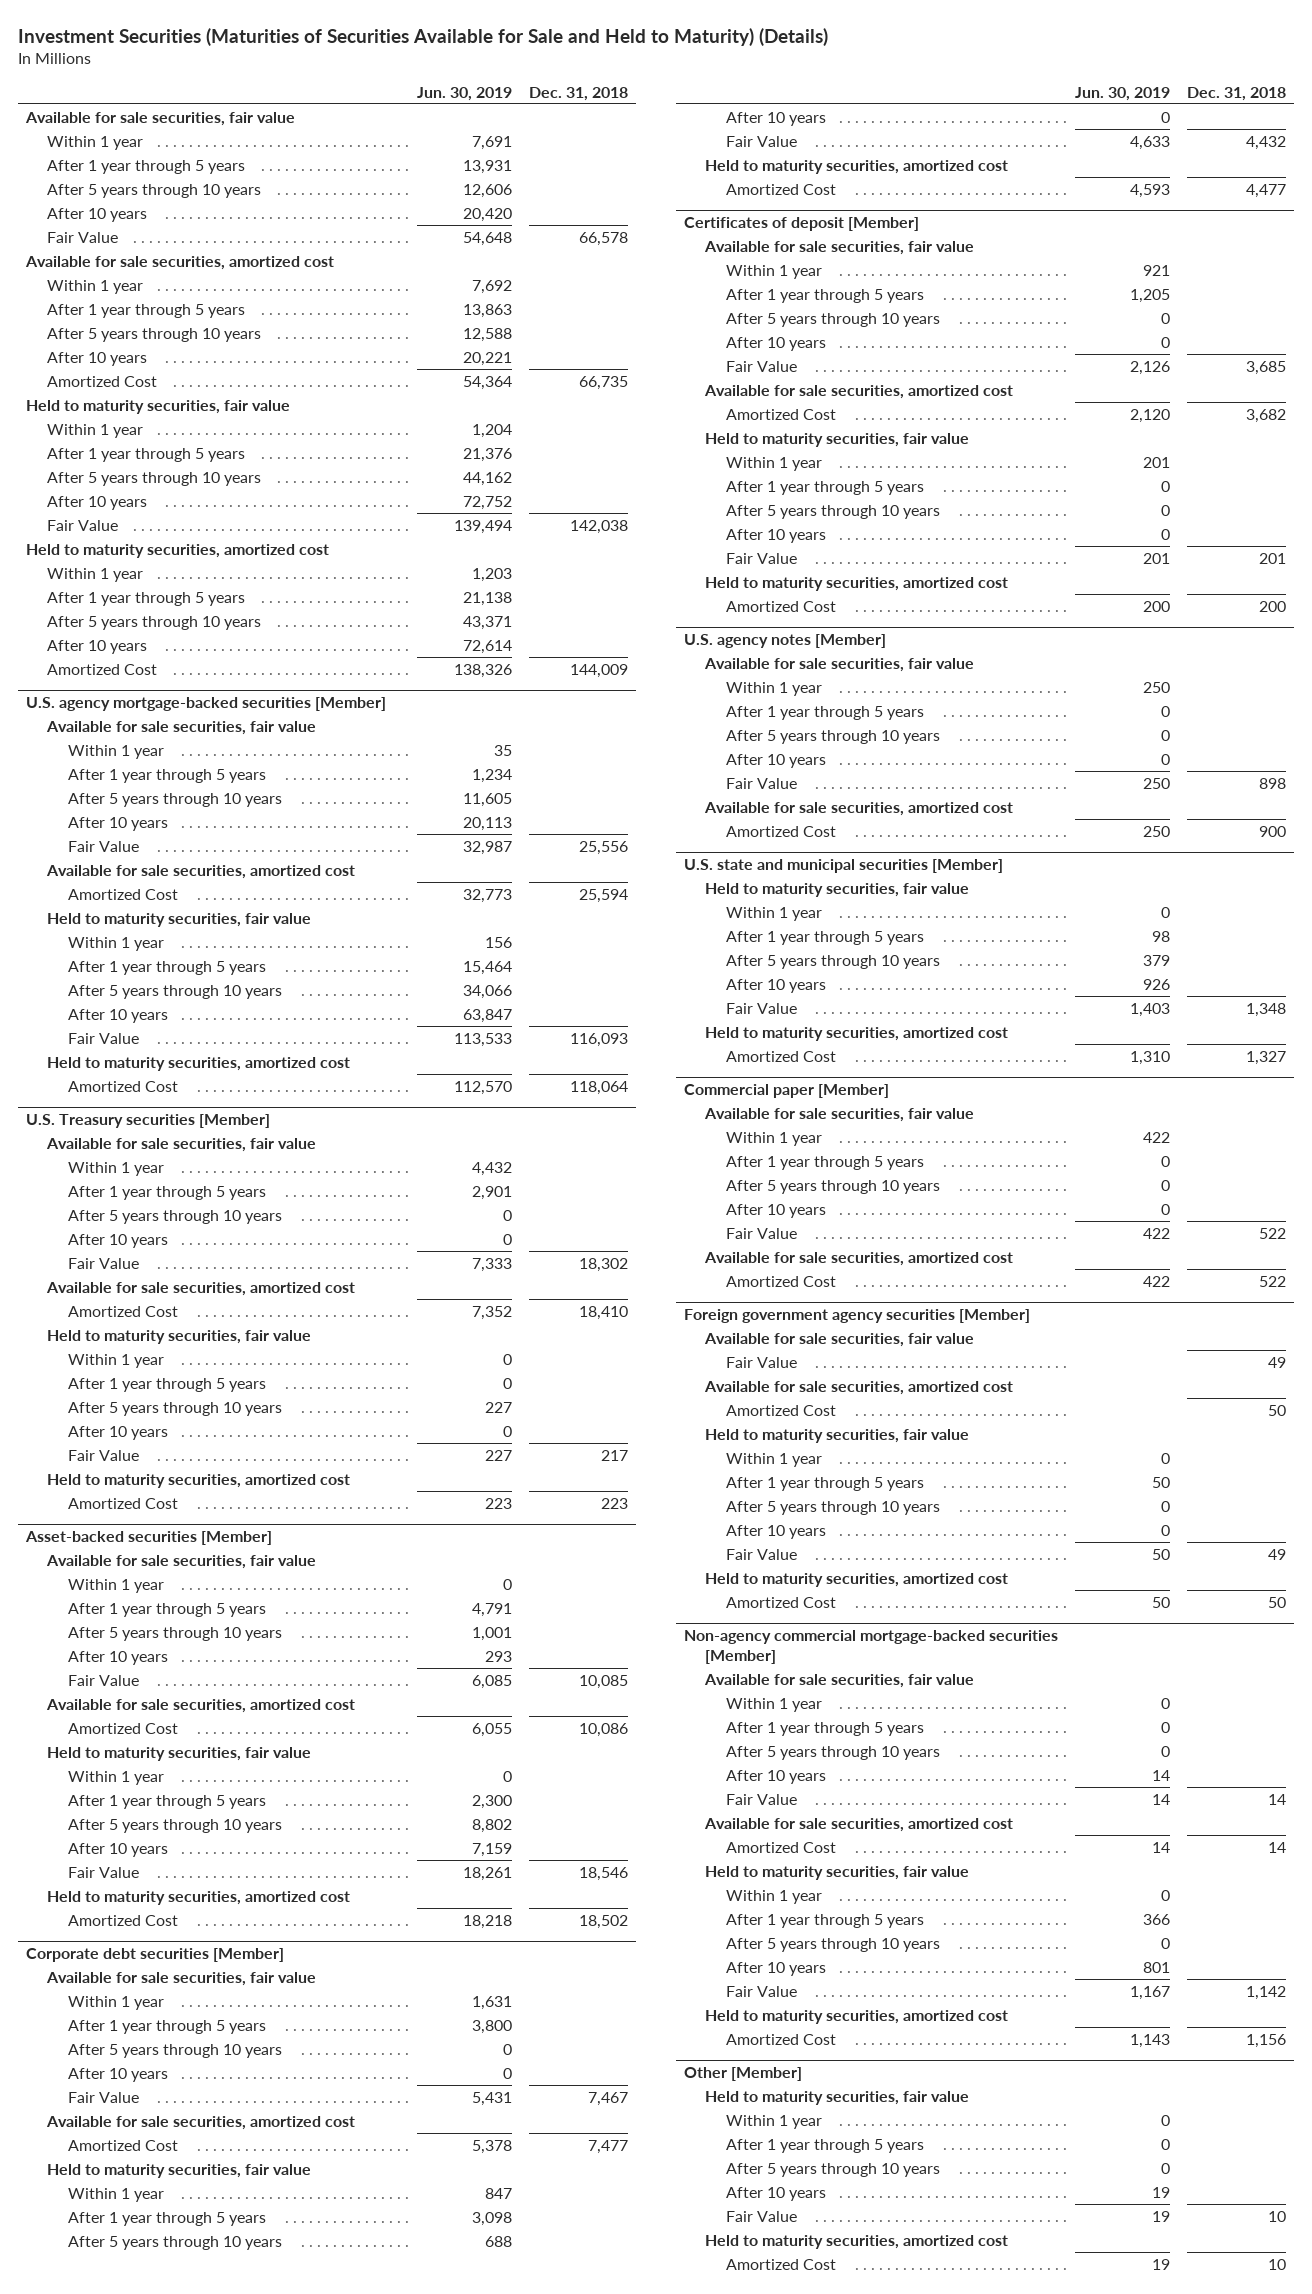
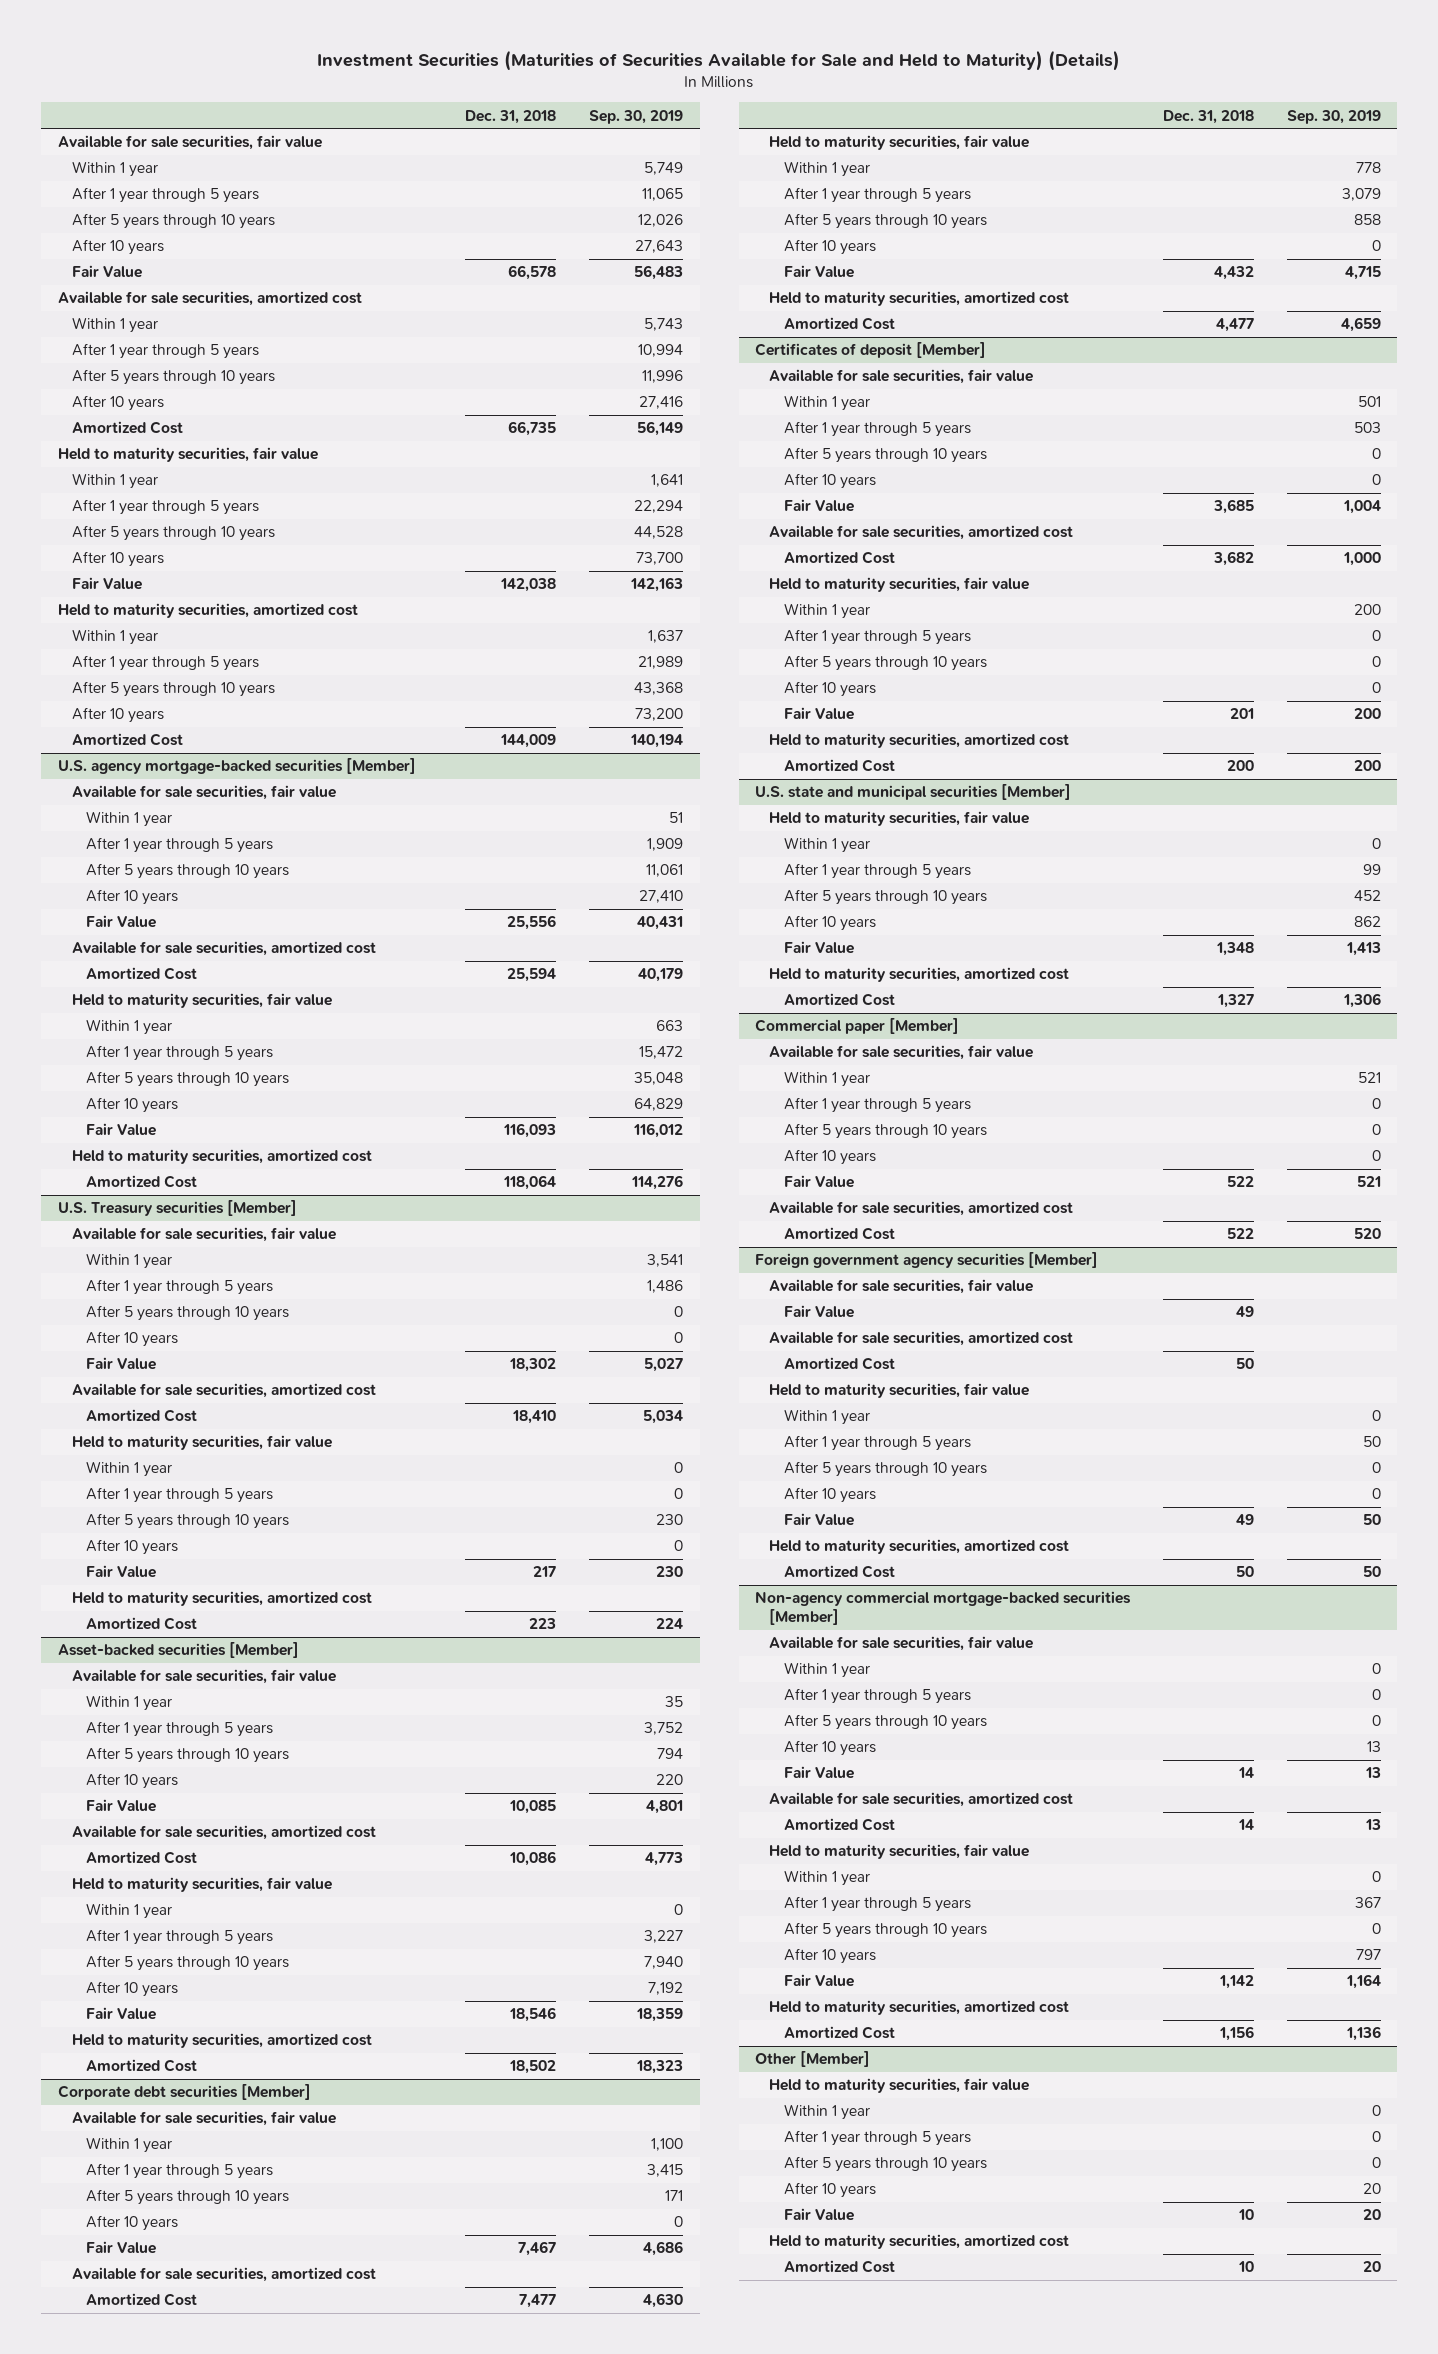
- | Jun. 30, 2019 | Dec. 31, 2018
+ | Dec. 31, 2018 | Sep. 30, 2019
- U.S. agency notes [Member]
- Available for sale securities, fair value
- Within 1 year | 250 |
- After 1 year through 5 years | 0 |
- After 5 years through 10 years | 0 |
- After 10 years | 0 |
- Fair Value | 250 | 898
- Available for sale securities, amortized cost
- Amortized Cost | 250 | 900

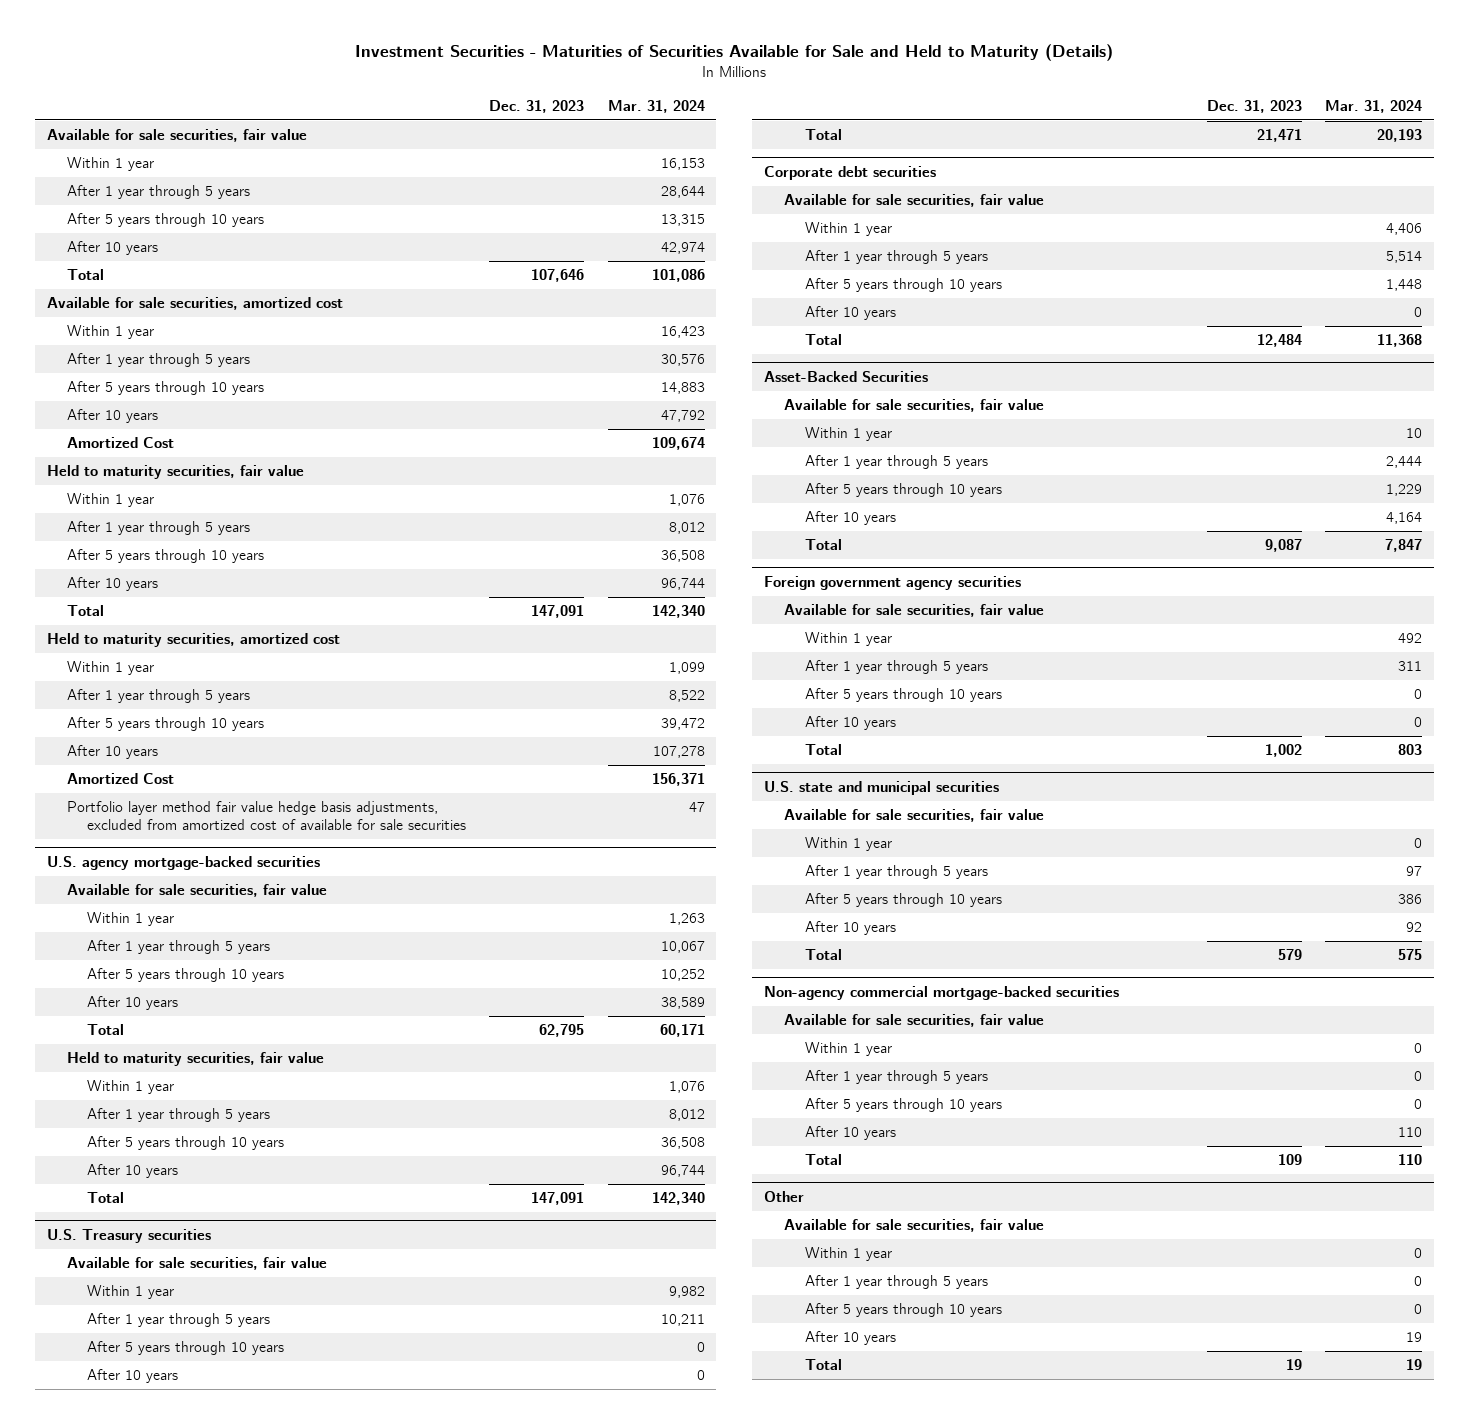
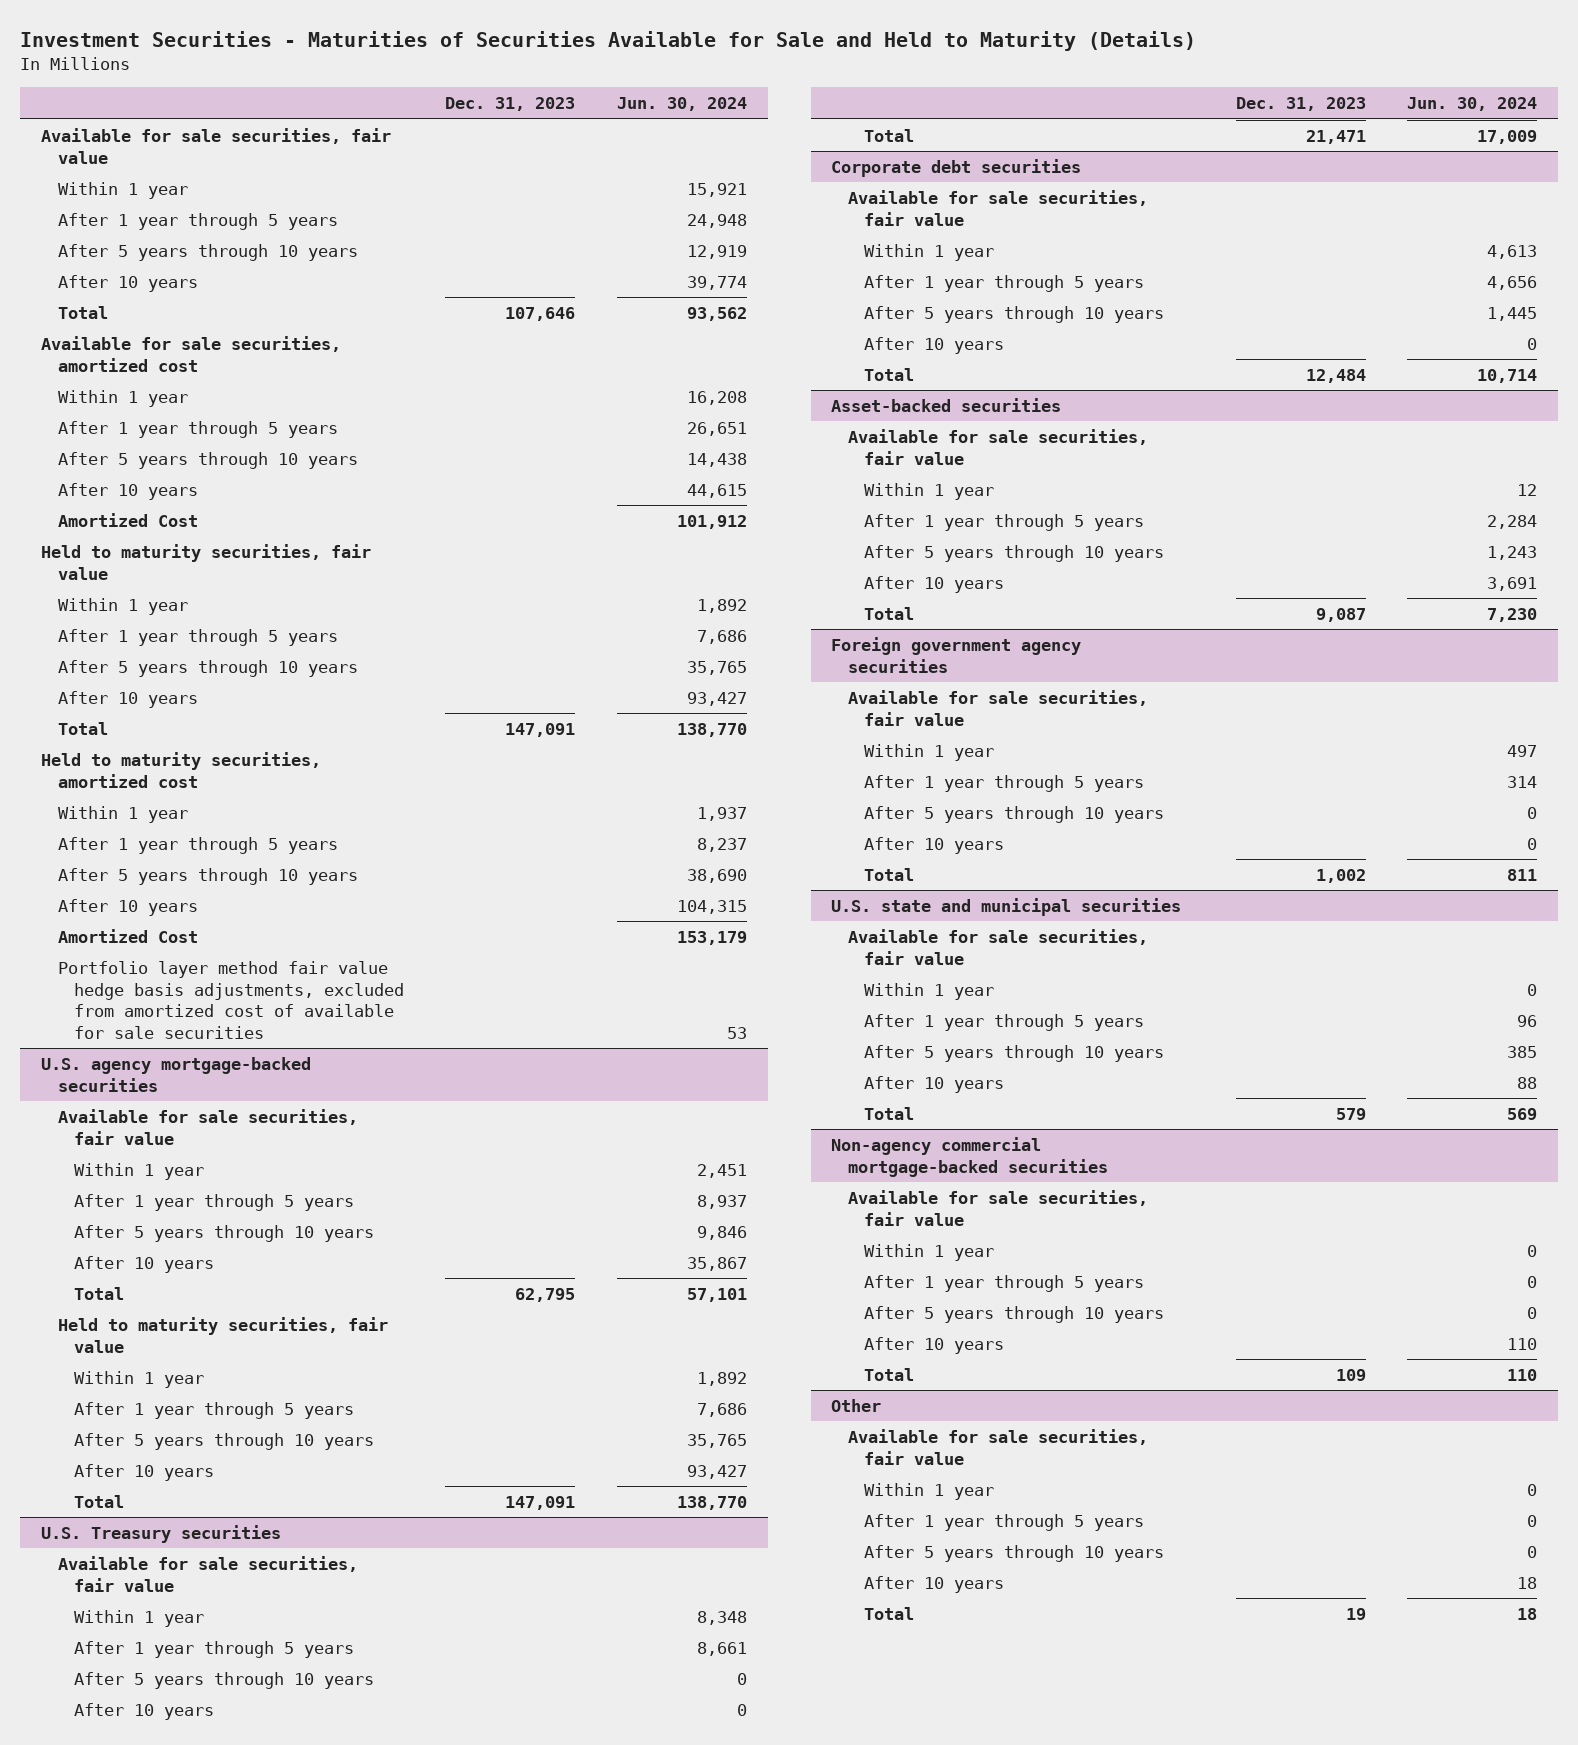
- | Dec. 31, 2023 | Mar. 31, 2024
+ | Dec. 31, 2023 | Jun. 30, 2024
- Asset-Backed Securities
+ Asset-backed securities

